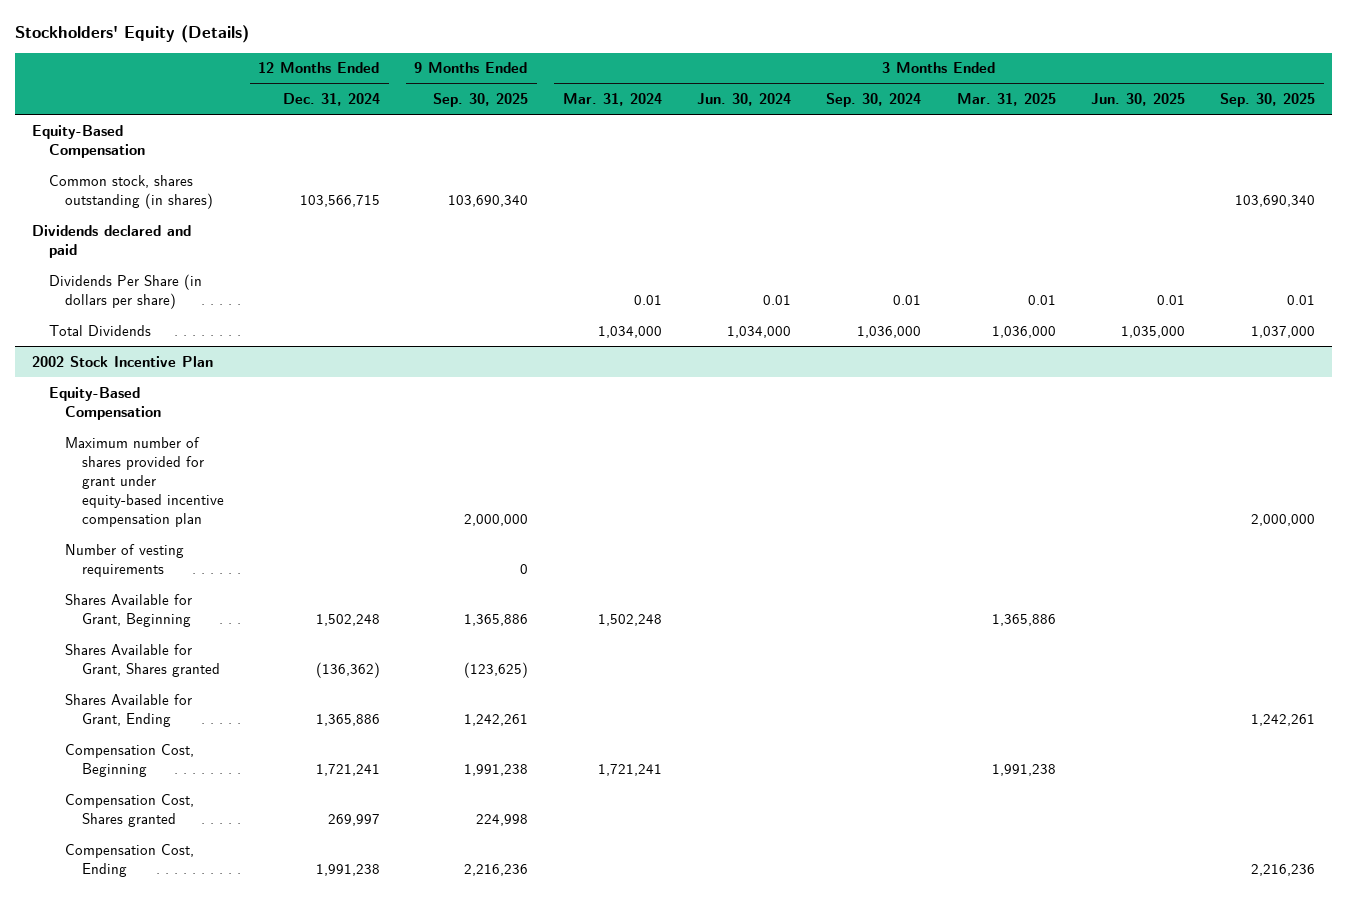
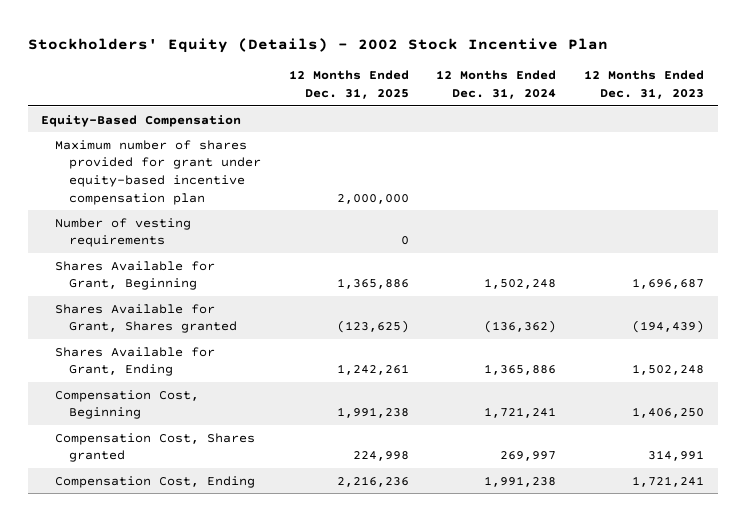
- Stockholders' Equity (Details)
+ Stockholders' Equity (Details) - 2002 Stock Incentive Plan
- | 12 Months Ended Dec. 31, 2024 | 9 Months Ended Sep. 30, 2025 | 3 Months Ended Mar. 31, 2024 | 3 Months Ended Jun. 30, 2024 | 3 Months Ended Sep. 30, 2024 | 3 Months Ended Mar. 31, 2025 | 3 Months Ended Jun. 30, 2025 | 3 Months Ended Sep. 30, 2025
+ | 12 Months Ended Dec. 31, 2025 | 12 Months Ended Dec. 31, 2024 | 12 Months Ended Dec. 31, 2023
- Common stock, shares outstanding (in shares) | 103,566,715 | 103,690,340 | | | | | | 103,690,340
- Dividends declared and paid
- Dividends Per Share (in dollars per share) | | | 0.01 | 0.01 | 0.01 | 0.01 | 0.01 | 0.01
- Total Dividends | | | 1,034,000 | 1,034,000 | 1,036,000 | 1,036,000 | 1,035,000 | 1,037,000
- 2002 Stock Incentive Plan
- Equity-Based Compensation

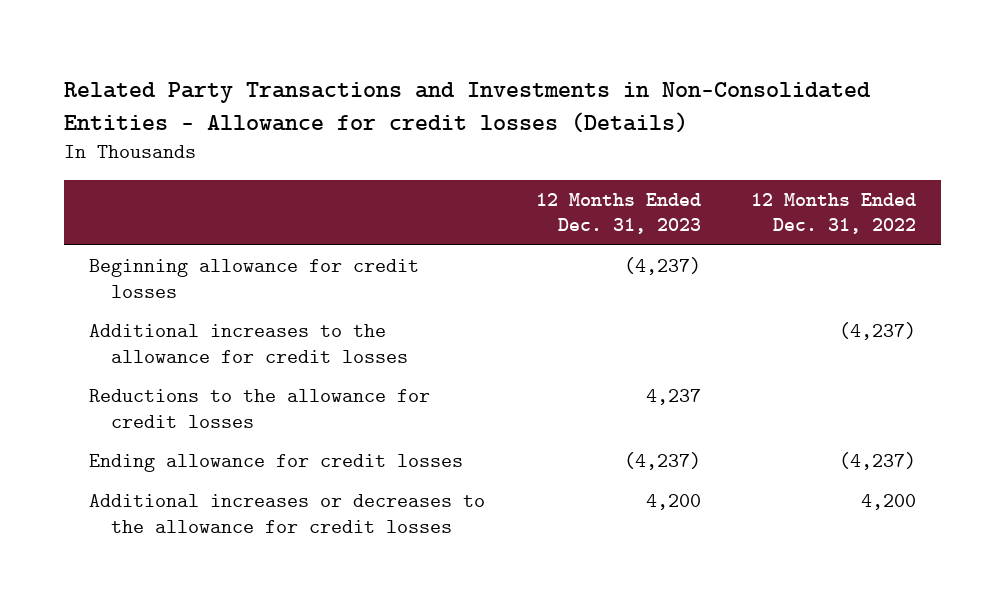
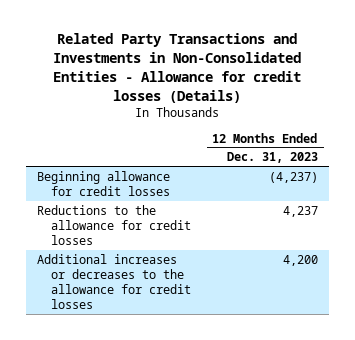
- | 12 Months Ended Dec. 31, 2023 | 12 Months Ended Dec. 31, 2022
+ | 12 Months Ended Dec. 31, 2023
- Additional increases to the allowance for credit losses | | (4,237)
- Ending allowance for credit losses | (4,237) | (4,237)

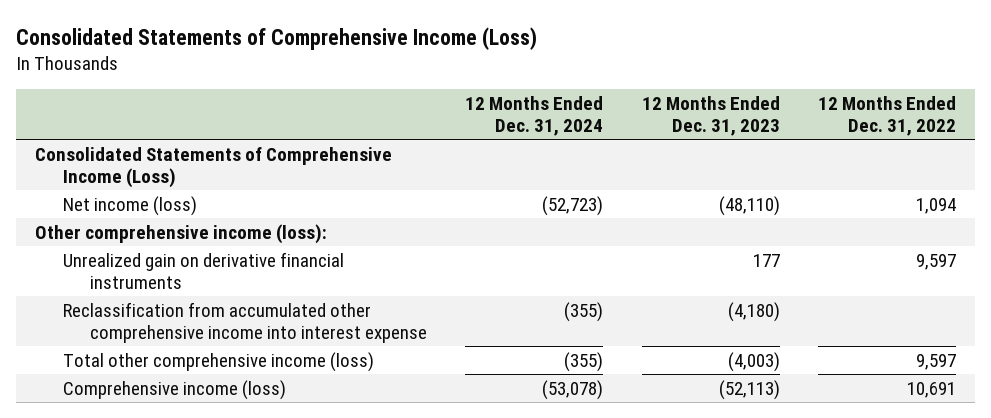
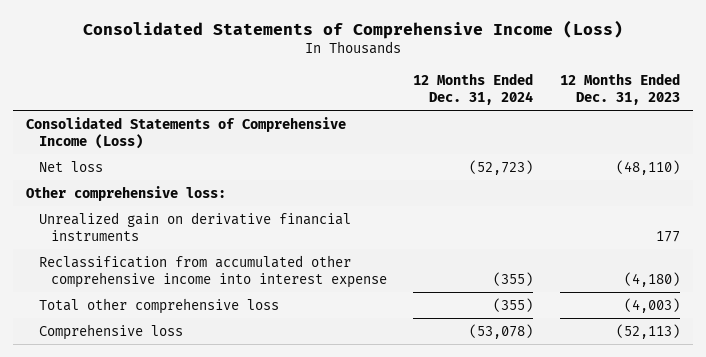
- | 12 Months Ended Dec. 31, 2024 | 12 Months Ended Dec. 31, 2023 | 12 Months Ended Dec. 31, 2022
+ | 12 Months Ended Dec. 31, 2024 | 12 Months Ended Dec. 31, 2023
- Net income (loss) | (52,723) | (48,110) | 1,094
- Other comprehensive income (loss):
+ Net loss | (52,723) | (48,110)
+ Other comprehensive loss:
- Total other comprehensive income (loss) | (355) | (4,003) | 9,597
- Comprehensive income (loss) | (53,078) | (52,113) | 10,691
+ Total other comprehensive loss | (355) | (4,003)
+ Comprehensive loss | (53,078) | (52,113)

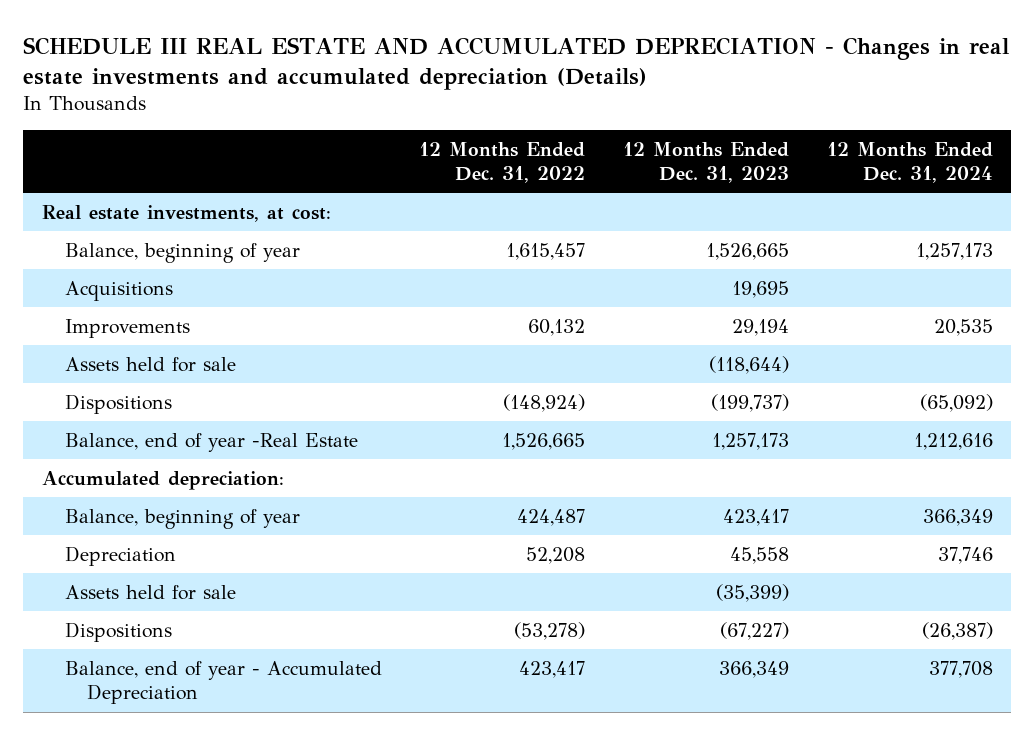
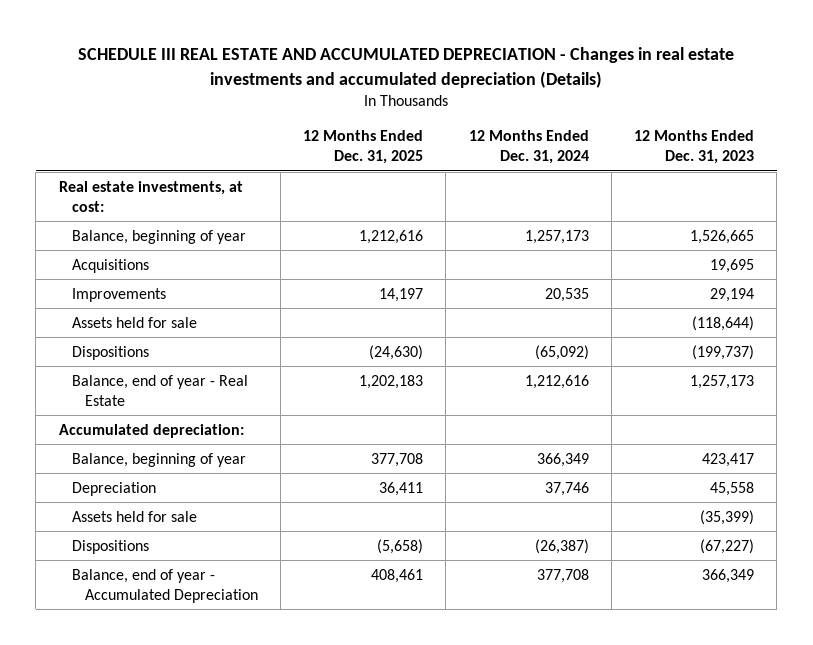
- | 12 Months Ended Dec. 31, 2022 | 12 Months Ended Dec. 31, 2023 | 12 Months Ended Dec. 31, 2024
+ | 12 Months Ended Dec. 31, 2025 | 12 Months Ended Dec. 31, 2024 | 12 Months Ended Dec. 31, 2023
- Balance, end of year -Real Estate | 1,526,665 | 1,257,173 | 1,212,616
+ Balance, end of year - Real Estate | 1,202,183 | 1,212,616 | 1,257,173

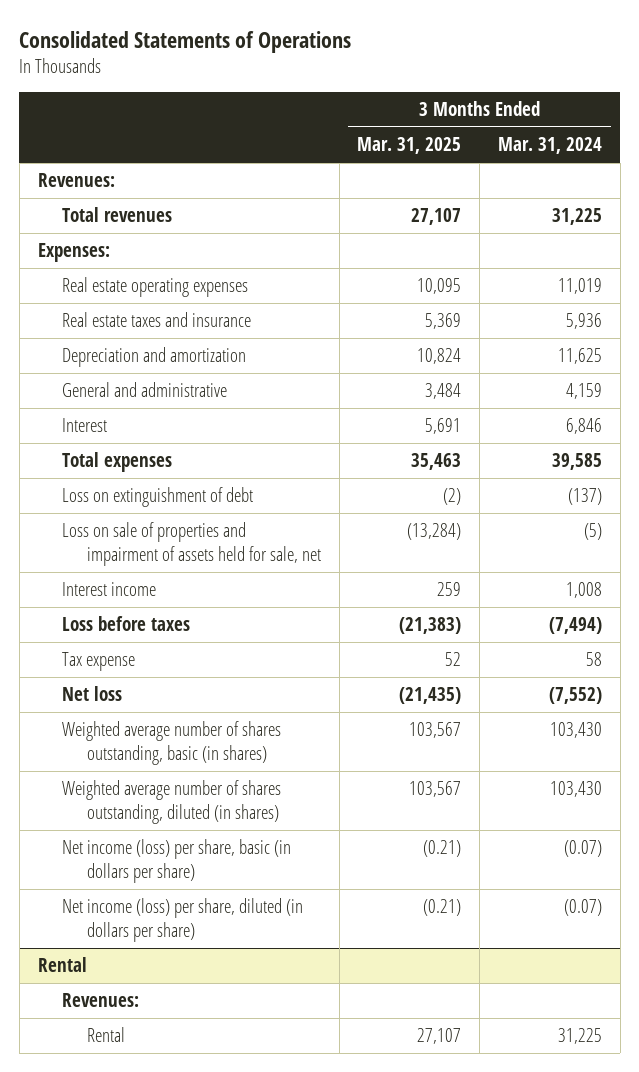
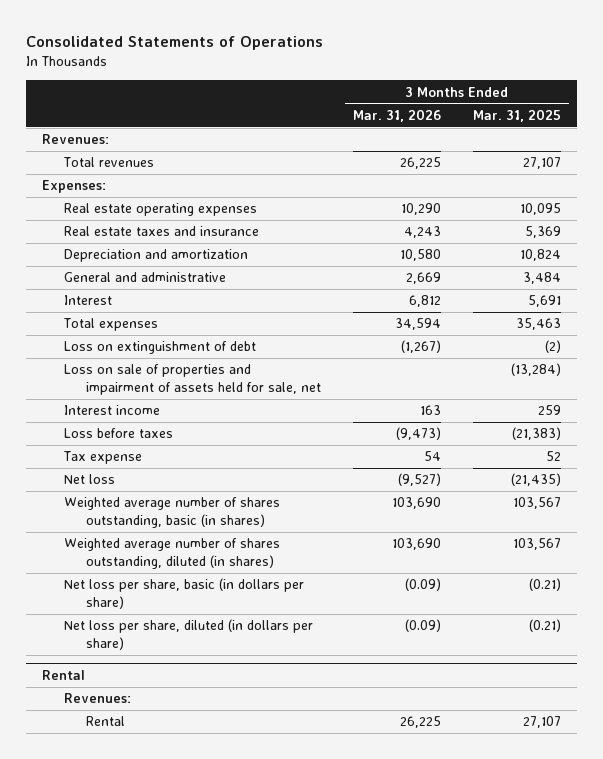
- | 3 Months Ended Mar. 31, 2025 | 3 Months Ended Mar. 31, 2024
+ | 3 Months Ended Mar. 31, 2026 | 3 Months Ended Mar. 31, 2025
- Net income (loss) per share, basic (in dollars per share) | (0.21) | (0.07)
- Net income (loss) per share, diluted (in dollars per share) | (0.21) | (0.07)
+ Net loss per share, basic (in dollars per share) | (0.09) | (0.21)
+ Net loss per share, diluted (in dollars per share) | (0.09) | (0.21)

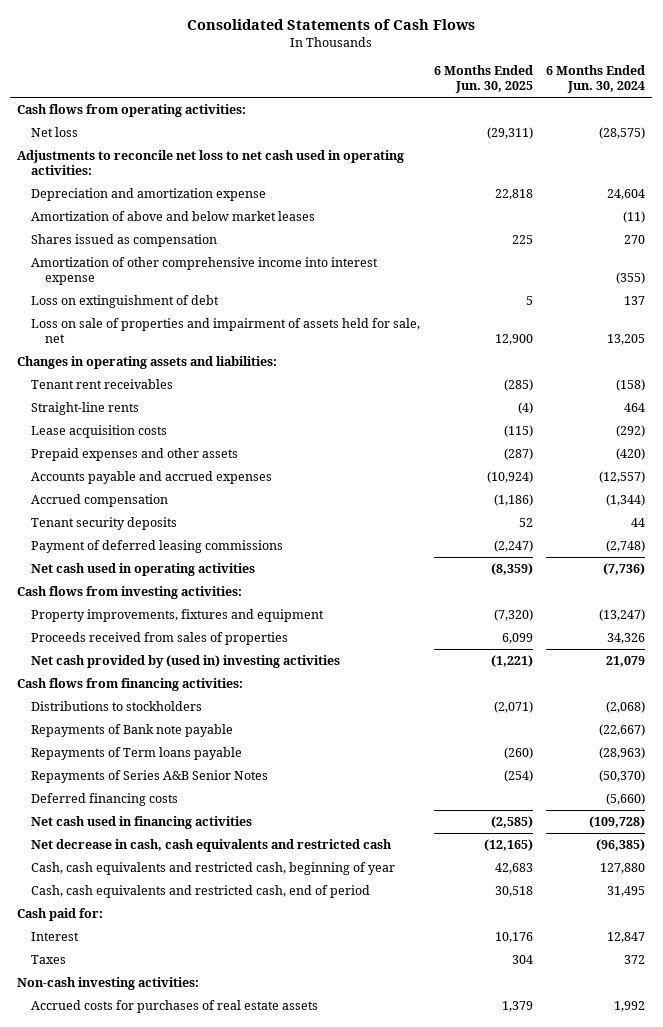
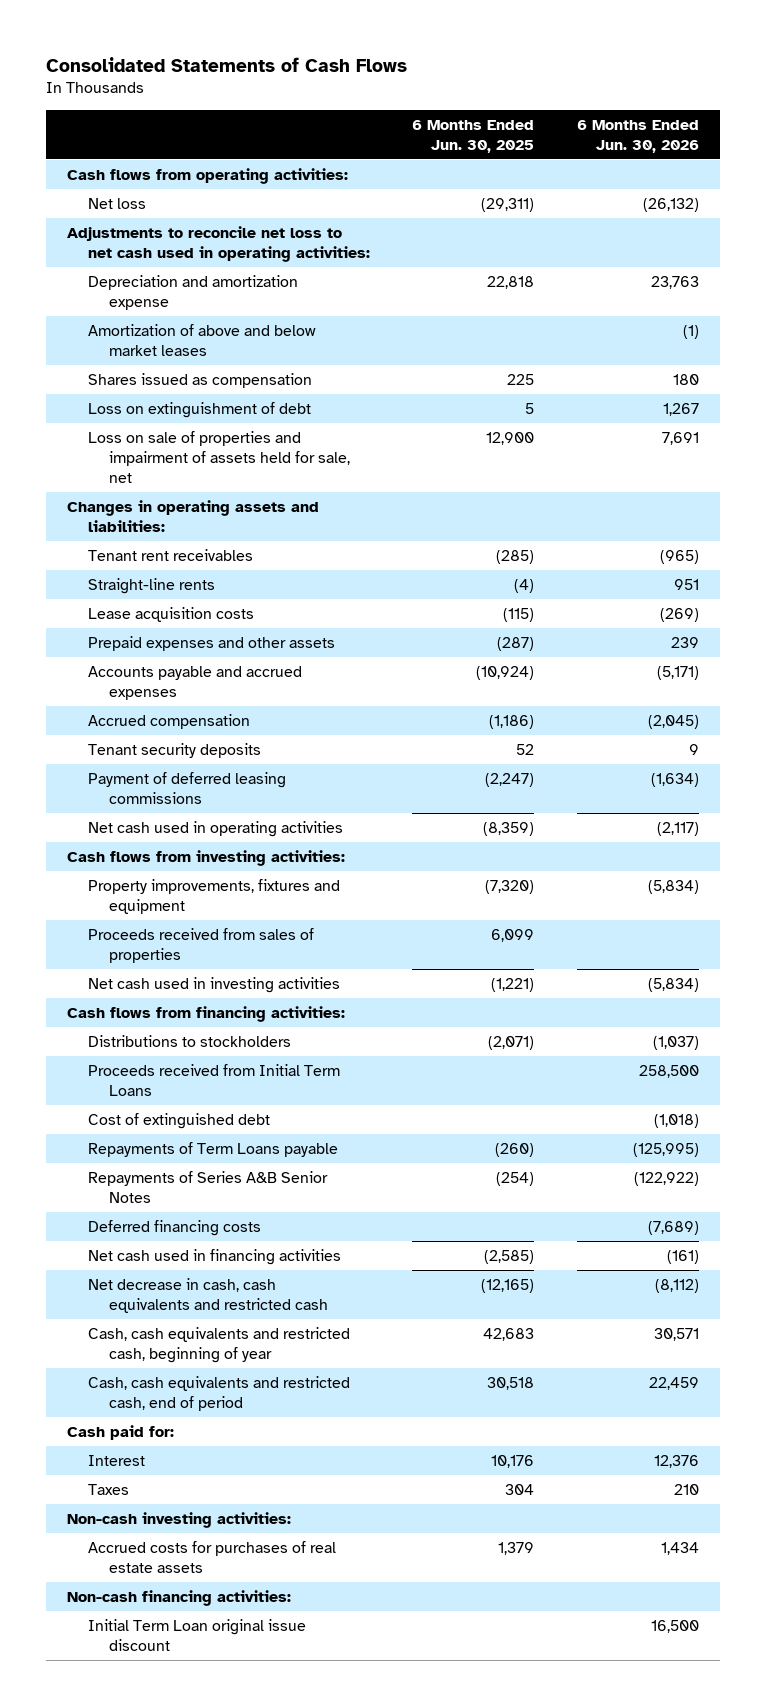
- | 6 Months Ended Jun. 30, 2025 | 6 Months Ended Jun. 30, 2024
+ | 6 Months Ended Jun. 30, 2025 | 6 Months Ended Jun. 30, 2026
- Amortization of other comprehensive income into interest expense | | (355)
- Net cash provided by (used in) investing activities | (1,221) | 21,079
+ Net cash used in investing activities | (1,221) | (5,834)
- Repayments of Bank note payable | | (22,667)
- Repayments of Term loans payable | (260) | (28,963)
+ Proceeds received from Initial Term Loans | | 258,500
+ Cost of extinguished debt | | (1,018)
+ Repayments of Term Loans payable | (260) | (125,995)
+ Non-cash financing activities:
+ Initial Term Loan original issue discount | | 16,500

